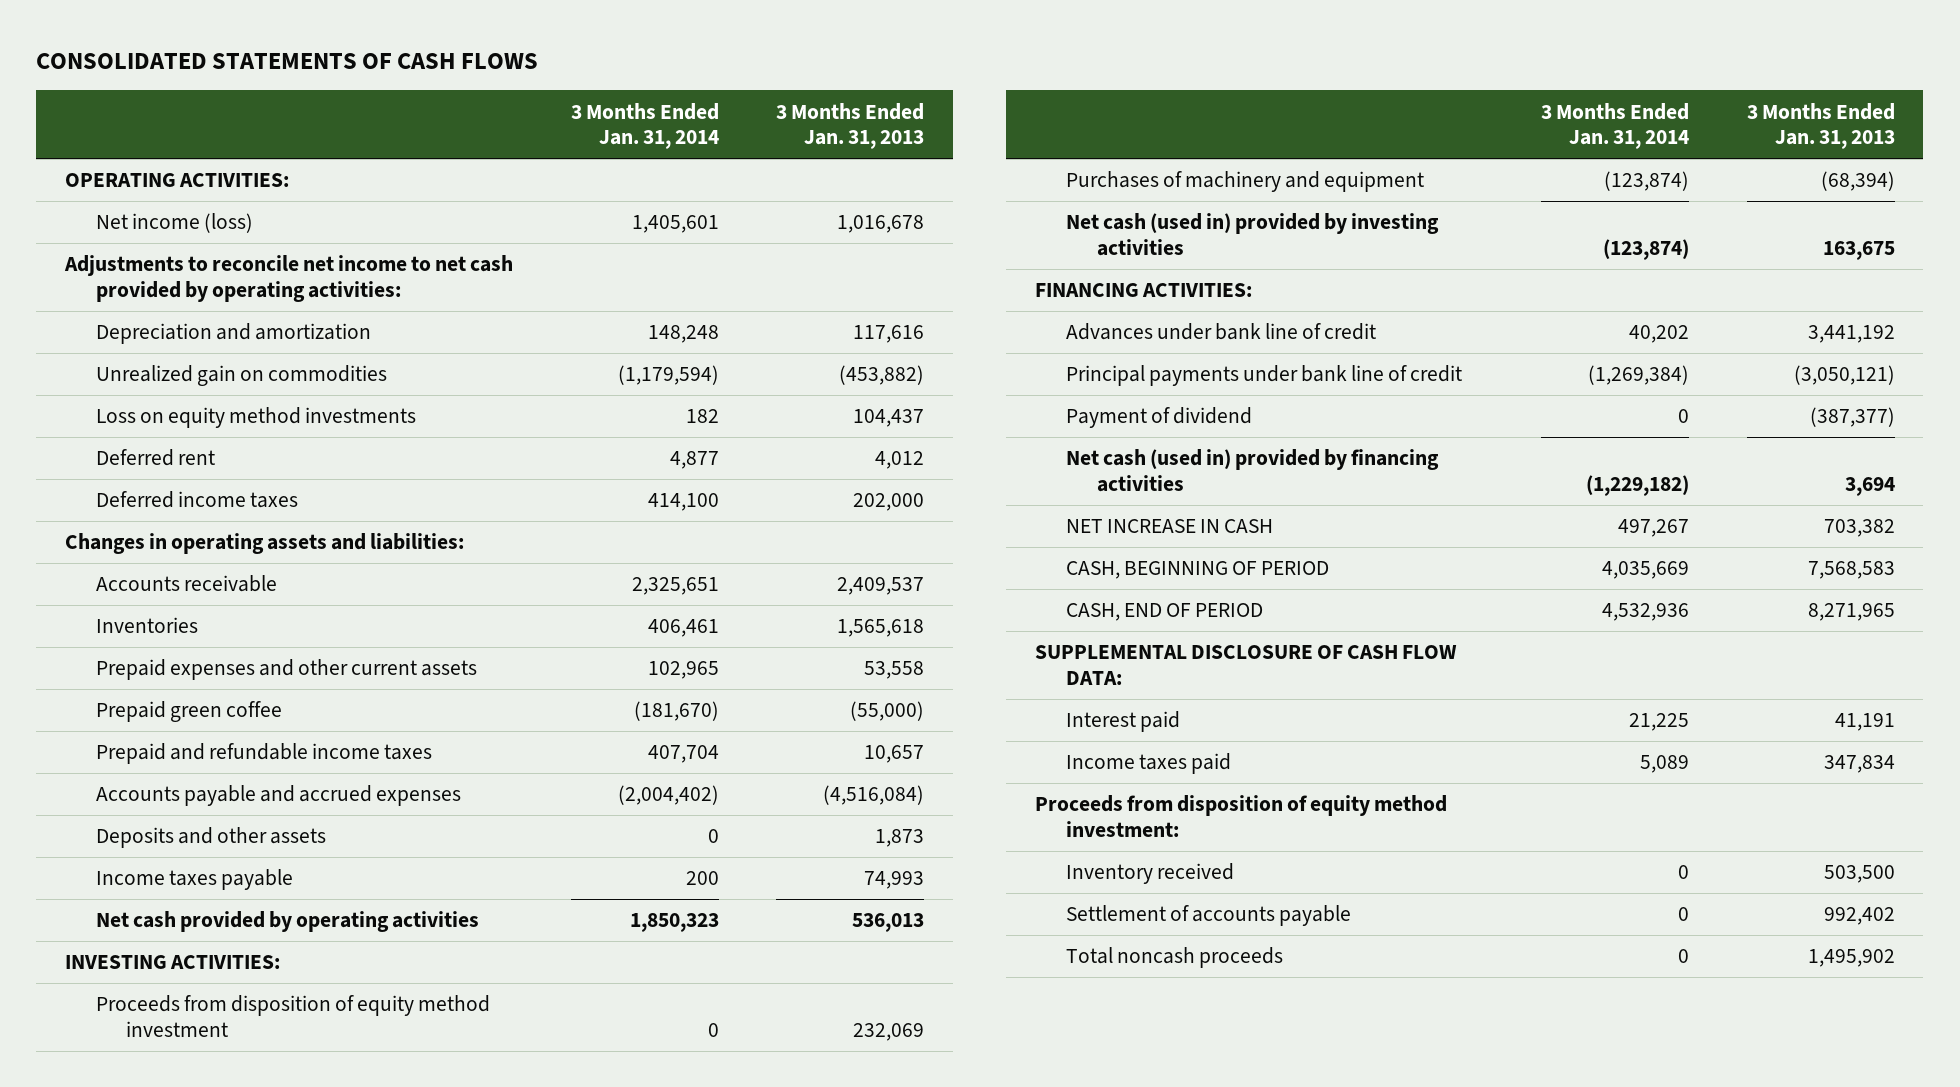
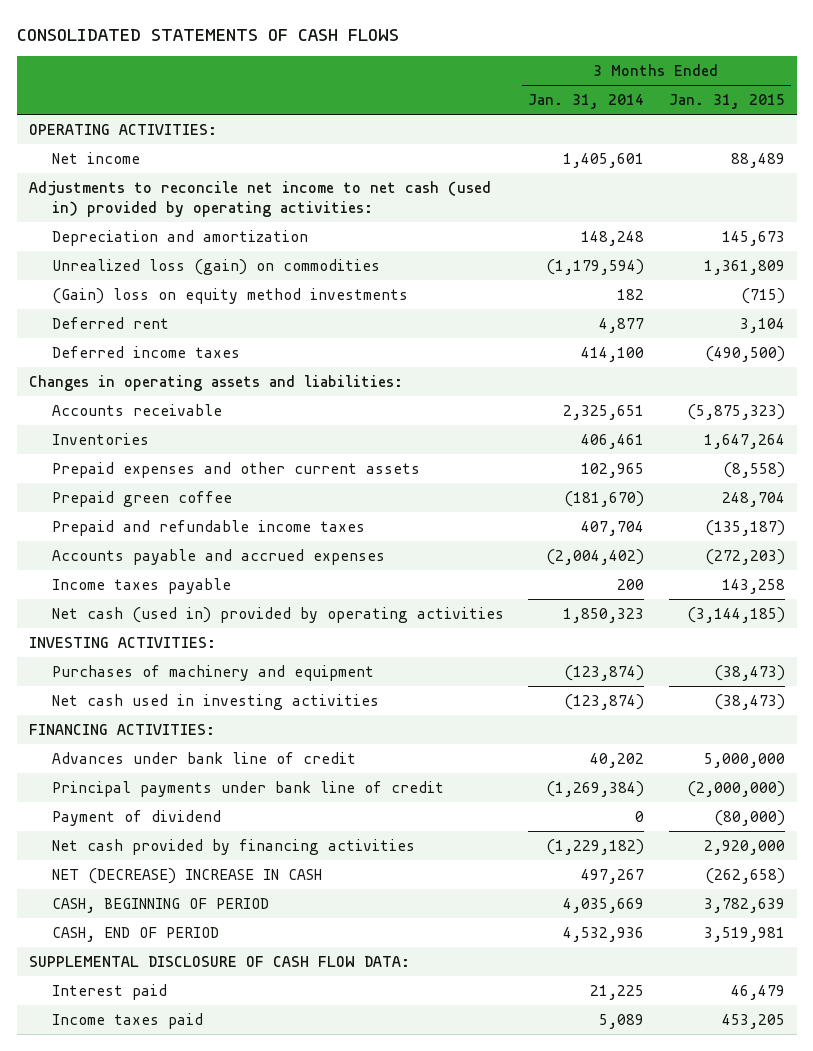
- | 3 Months Ended Jan. 31, 2014 | 3 Months Ended Jan. 31, 2013
+ | 3 Months Ended Jan. 31, 2014 | 3 Months Ended Jan. 31, 2015
- Net income (loss) | 1,405,601 | 1,016,678
- Adjustments to reconcile net income to net cash provided by operating activities:
+ Net income | 1,405,601 | 88,489
+ Adjustments to reconcile net income to net cash (used in) provided by operating activities:
- Unrealized gain on commodities | (1,179,594) | (453,882)
- Loss on equity method investments | 182 | 104,437
+ Unrealized loss (gain) on commodities | (1,179,594) | 1,361,809
+ (Gain) loss on equity method investments | 182 | (715)
- Deposits and other assets | 0 | 1,873
- Net cash provided by operating activities | 1,850,323 | 536,013
+ Net cash (used in) provided by operating activities | 1,850,323 | (3,144,185)
- Proceeds from disposition of equity method investment | 0 | 232,069
- Net cash (used in) provided by investing activities | (123,874) | 163,675
+ Net cash used in investing activities | (123,874) | (38,473)
- Net cash (used in) provided by financing activities | (1,229,182) | 3,694
- NET INCREASE IN CASH | 497,267 | 703,382
+ Net cash provided by financing activities | (1,229,182) | 2,920,000
+ NET (DECREASE) INCREASE IN CASH | 497,267 | (262,658)
- Proceeds from disposition of equity method investment:
- Inventory received | 0 | 503,500
- Settlement of accounts payable | 0 | 992,402
- Total noncash proceeds | 0 | 1,495,902

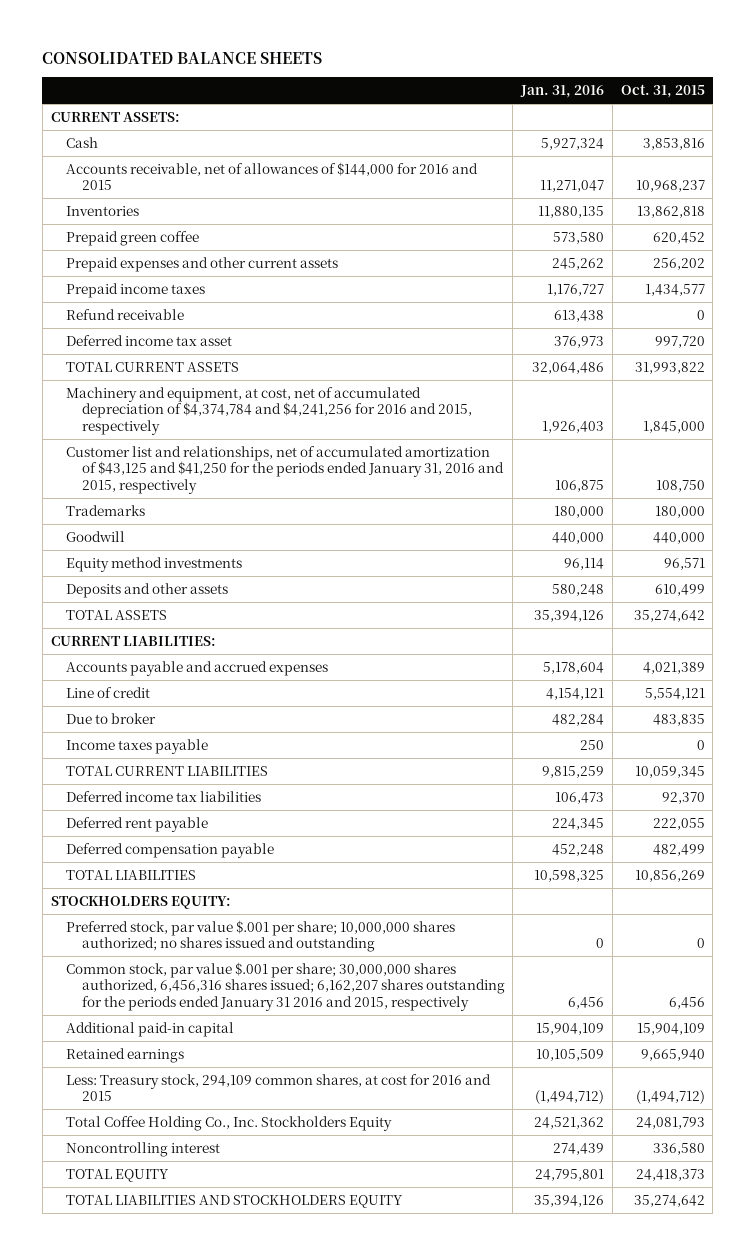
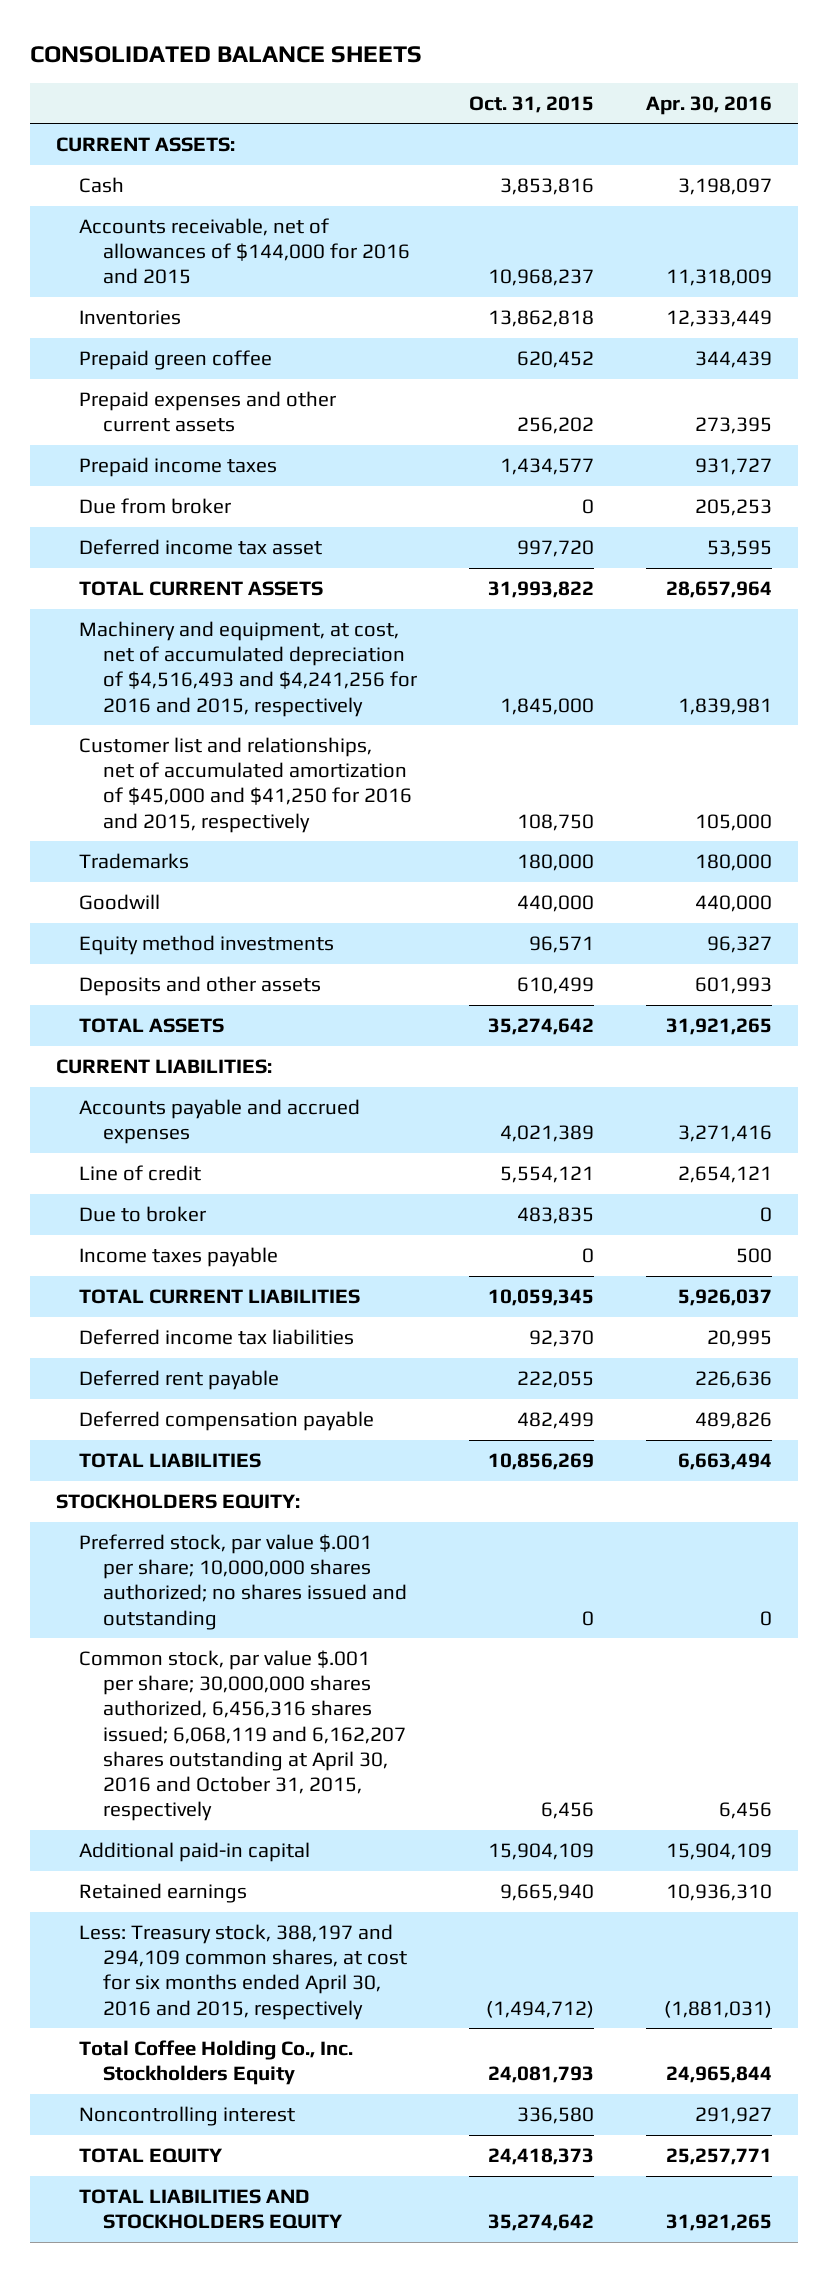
- | Jan. 31, 2016 | Oct. 31, 2015
+ | Oct. 31, 2015 | Apr. 30, 2016
- Refund receivable | 613,438 | 0
+ Due from broker | 0 | 205,253
- Machinery and equipment, at cost, net of accumulated depreciation of $4,374,784 and $4,241,256 for 2016 and 2015, respectively | 1,926,403 | 1,845,000
- Customer list and relationships, net of accumulated amortization of $43,125 and $41,250 for the periods ended January 31, 2016 and 2015, respectively | 106,875 | 108,750
+ Machinery and equipment, at cost, net of accumulated depreciation of $4,516,493 and $4,241,256 for 2016 and 2015, respectively | 1,845,000 | 1,839,981
+ Customer list and relationships, net of accumulated amortization of $45,000 and $41,250 for 2016 and 2015, respectively | 108,750 | 105,000
- Common stock, par value $.001 per share; 30,000,000 shares authorized, 6,456,316 shares issued; 6,162,207 shares outstanding for the periods ended January 31 2016 and 2015, respectively | 6,456 | 6,456
+ Common stock, par value $.001 per share; 30,000,000 shares authorized, 6,456,316 shares issued; 6,068,119 and 6,162,207 shares outstanding at April 30, 2016 and October 31, 2015, respectively | 6,456 | 6,456
- Less: Treasury stock, 294,109 common shares, at cost for 2016 and 2015 | (1,494,712) | (1,494,712)
+ Less: Treasury stock, 388,197 and 294,109 common shares, at cost for six months ended April 30, 2016 and 2015, respectively | (1,494,712) | (1,881,031)

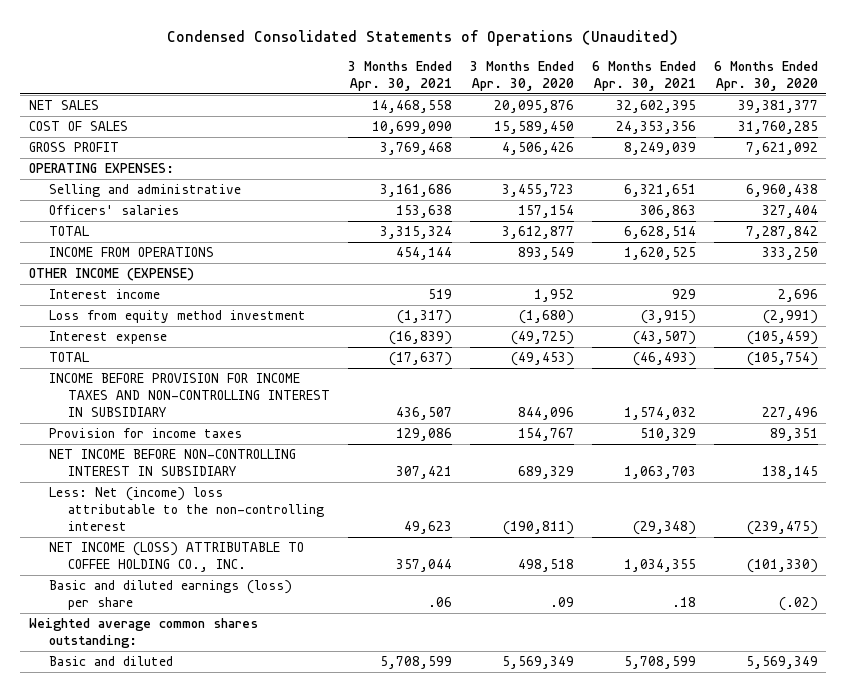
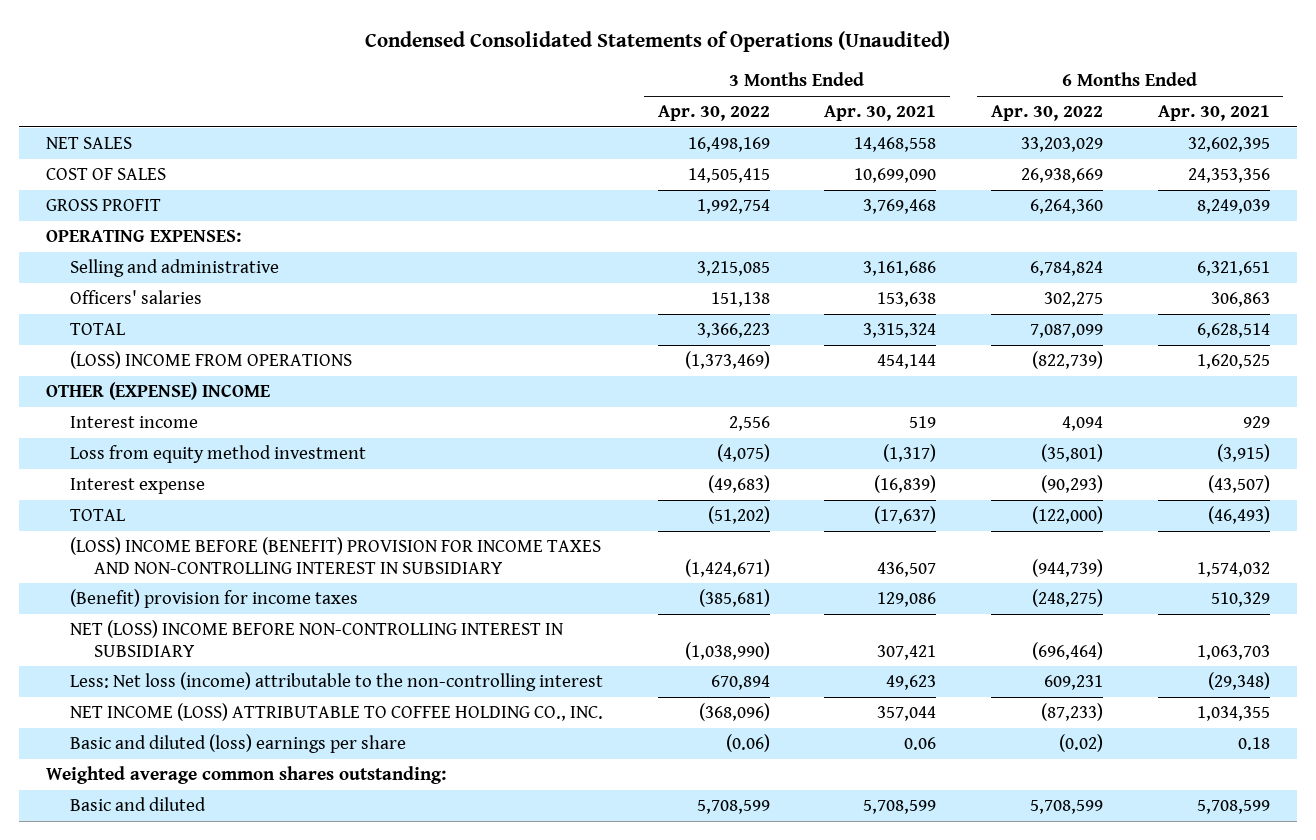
- | 3 Months Ended Apr. 30, 2021 | 3 Months Ended Apr. 30, 2020 | 6 Months Ended Apr. 30, 2021 | 6 Months Ended Apr. 30, 2020
+ | 3 Months Ended Apr. 30, 2022 | 3 Months Ended Apr. 30, 2021 | 6 Months Ended Apr. 30, 2022 | 6 Months Ended Apr. 30, 2021
- INCOME FROM OPERATIONS | 454,144 | 893,549 | 1,620,525 | 333,250
- OTHER INCOME (EXPENSE)
+ (LOSS) INCOME FROM OPERATIONS | (1,373,469) | 454,144 | (822,739) | 1,620,525
+ OTHER (EXPENSE) INCOME
- INCOME BEFORE PROVISION FOR INCOME TAXES AND NON-CONTROLLING INTEREST IN SUBSIDIARY | 436,507 | 844,096 | 1,574,032 | 227,496
- Provision for income taxes | 129,086 | 154,767 | 510,329 | 89,351
- NET INCOME BEFORE NON-CONTROLLING INTEREST IN SUBSIDIARY | 307,421 | 689,329 | 1,063,703 | 138,145
- Less: Net (income) loss attributable to the non-controlling interest | 49,623 | (190,811) | (29,348) | (239,475)
+ (LOSS) INCOME BEFORE (BENEFIT) PROVISION FOR INCOME TAXES AND NON-CONTROLLING INTEREST IN SUBSIDIARY | (1,424,671) | 436,507 | (944,739) | 1,574,032
+ (Benefit) provision for income taxes | (385,681) | 129,086 | (248,275) | 510,329
+ NET (LOSS) INCOME BEFORE NON-CONTROLLING INTEREST IN SUBSIDIARY | (1,038,990) | 307,421 | (696,464) | 1,063,703
+ Less: Net loss (income) attributable to the non-controlling interest | 670,894 | 49,623 | 609,231 | (29,348)
- Basic and diluted earnings (loss) per share | .06 | .09 | .18 | (.02)
+ Basic and diluted (loss) earnings per share | (0.06) | 0.06 | (0.02) | 0.18

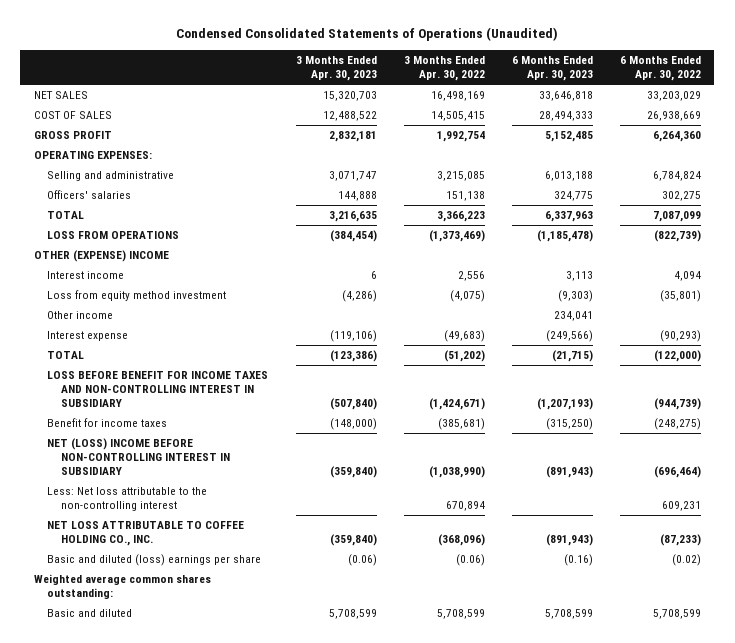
- | 3 Months Ended Apr. 30, 2022 | 3 Months Ended Apr. 30, 2021 | 6 Months Ended Apr. 30, 2022 | 6 Months Ended Apr. 30, 2021
+ | 3 Months Ended Apr. 30, 2023 | 3 Months Ended Apr. 30, 2022 | 6 Months Ended Apr. 30, 2023 | 6 Months Ended Apr. 30, 2022
- (LOSS) INCOME FROM OPERATIONS | (1,373,469) | 454,144 | (822,739) | 1,620,525
+ LOSS FROM OPERATIONS | (384,454) | (1,373,469) | (1,185,478) | (822,739)
+ Other income | | | 234,041 |
- (LOSS) INCOME BEFORE (BENEFIT) PROVISION FOR INCOME TAXES AND NON-CONTROLLING INTEREST IN SUBSIDIARY | (1,424,671) | 436,507 | (944,739) | 1,574,032
- (Benefit) provision for income taxes | (385,681) | 129,086 | (248,275) | 510,329
+ LOSS BEFORE BENEFIT FOR INCOME TAXES AND NON-CONTROLLING INTEREST IN SUBSIDIARY | (507,840) | (1,424,671) | (1,207,193) | (944,739)
+ Benefit for income taxes | (148,000) | (385,681) | (315,250) | (248,275)
- Less: Net loss (income) attributable to the non-controlling interest | 670,894 | 49,623 | 609,231 | (29,348)
- NET INCOME (LOSS) ATTRIBUTABLE TO COFFEE HOLDING CO., INC. | (368,096) | 357,044 | (87,233) | 1,034,355
+ Less: Net loss attributable to the non-controlling interest | | 670,894 | | 609,231
+ NET LOSS ATTRIBUTABLE TO COFFEE HOLDING CO., INC. | (359,840) | (368,096) | (891,943) | (87,233)

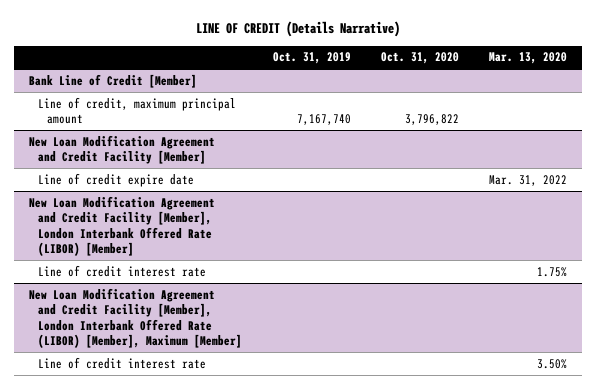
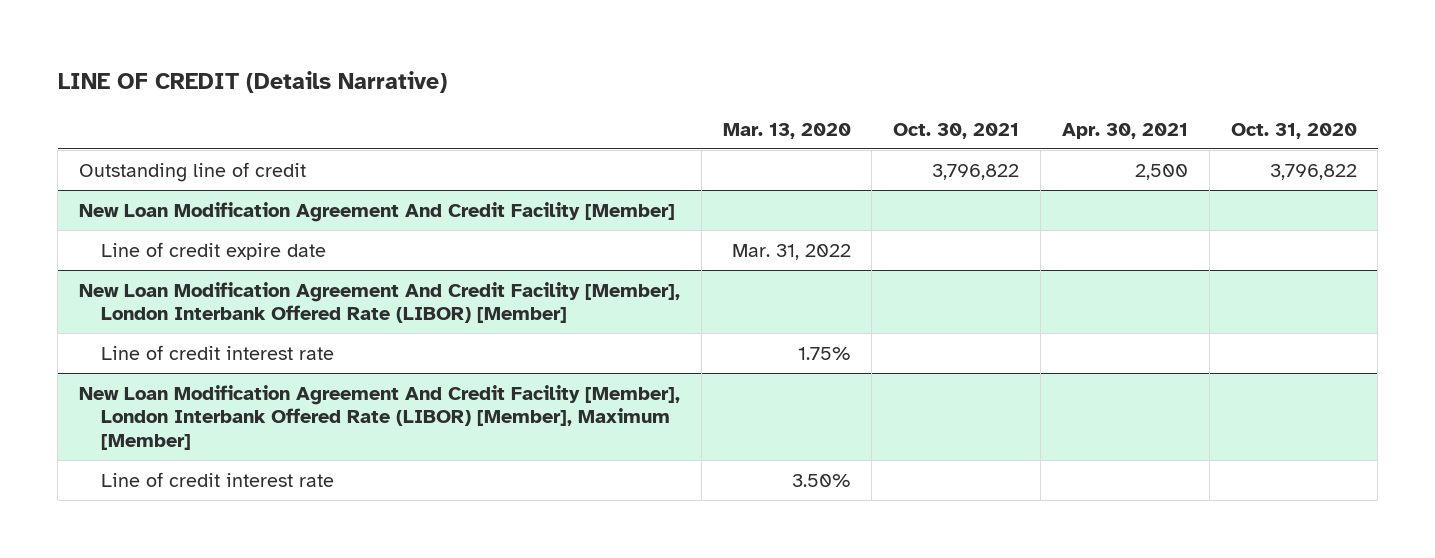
- | Oct. 31, 2019 | Oct. 31, 2020 | Mar. 13, 2020
+ | Mar. 13, 2020 | Oct. 30, 2021 | Apr. 30, 2021 | Oct. 31, 2020
- Bank Line of Credit [Member]
- Line of credit, maximum principal amount | 7,167,740 | 3,796,822 |
- New Loan Modification Agreement and Credit Facility [Member]
+ Outstanding line of credit | | 3,796,822 | 2,500 | 3,796,822
+ New Loan Modification Agreement And Credit Facility [Member]
- New Loan Modification Agreement and Credit Facility [Member], London Interbank Offered Rate (LIBOR) [Member]
+ New Loan Modification Agreement And Credit Facility [Member], London Interbank Offered Rate (LIBOR) [Member]
- New Loan Modification Agreement and Credit Facility [Member], London Interbank Offered Rate (LIBOR) [Member], Maximum [Member]
+ New Loan Modification Agreement And Credit Facility [Member], London Interbank Offered Rate (LIBOR) [Member], Maximum [Member]

